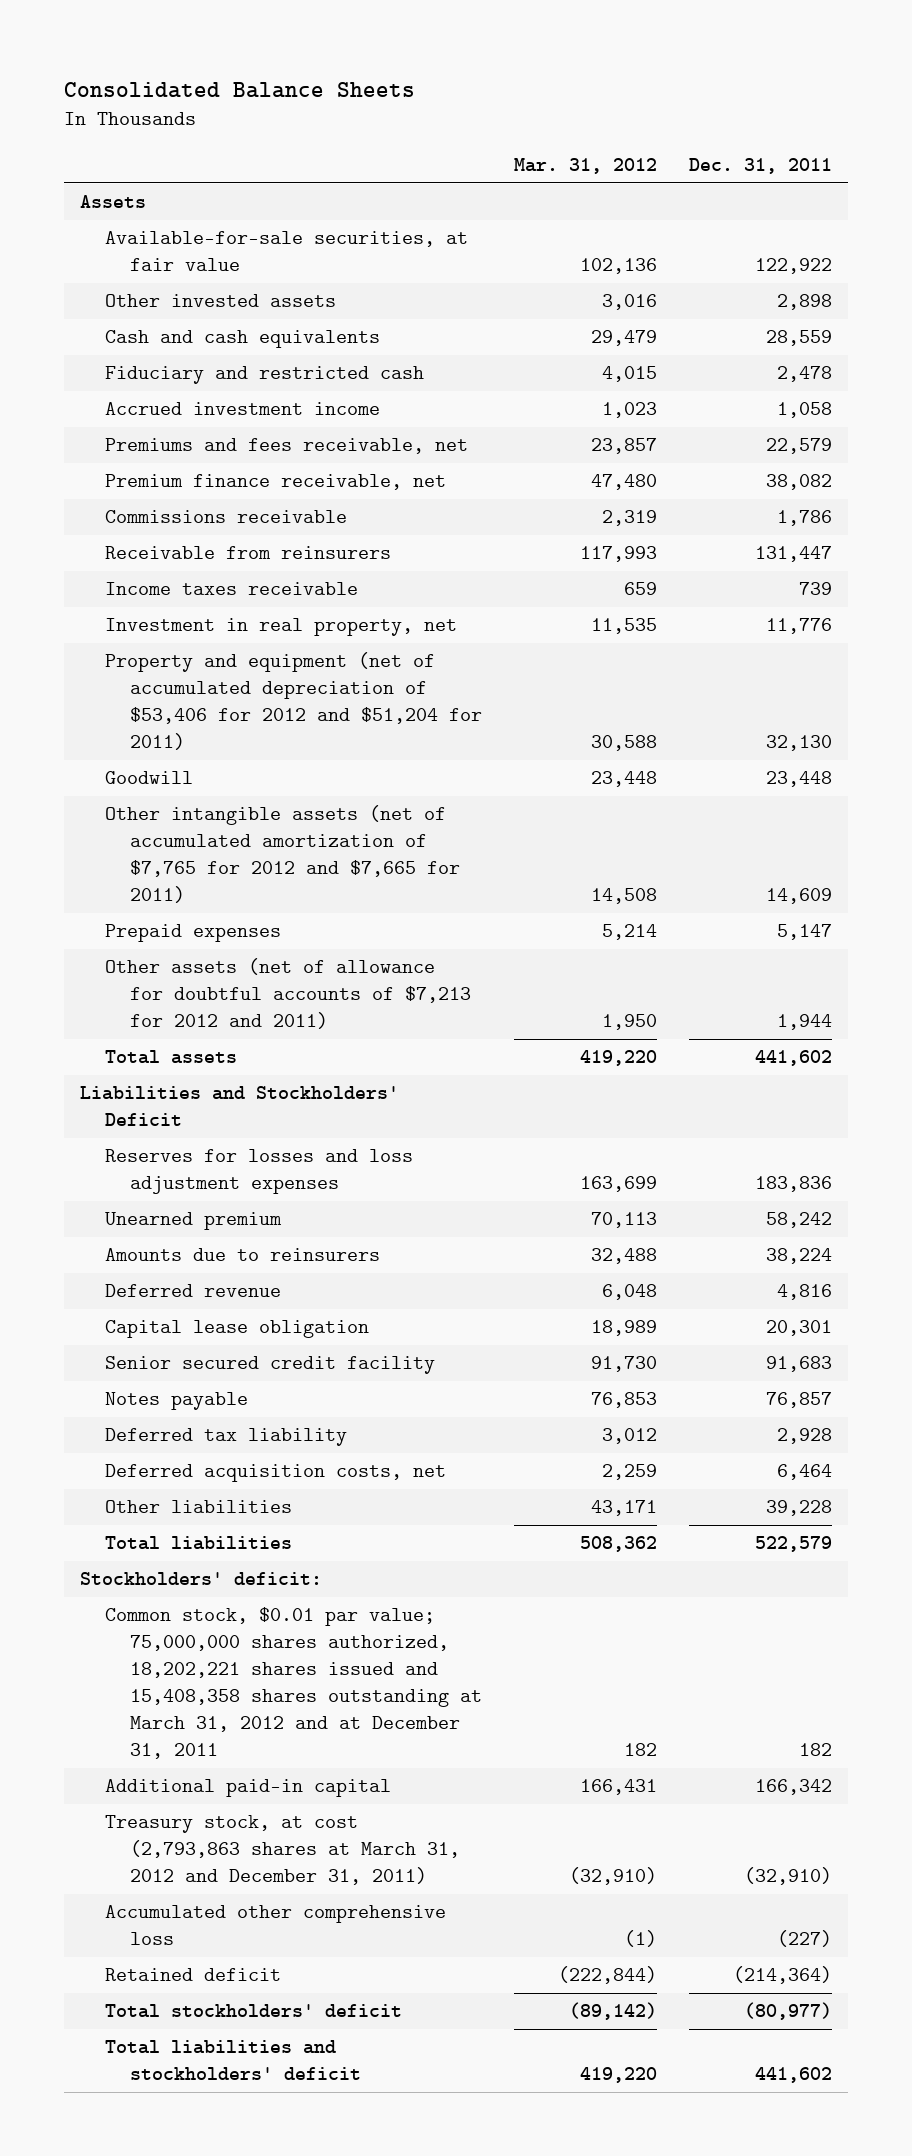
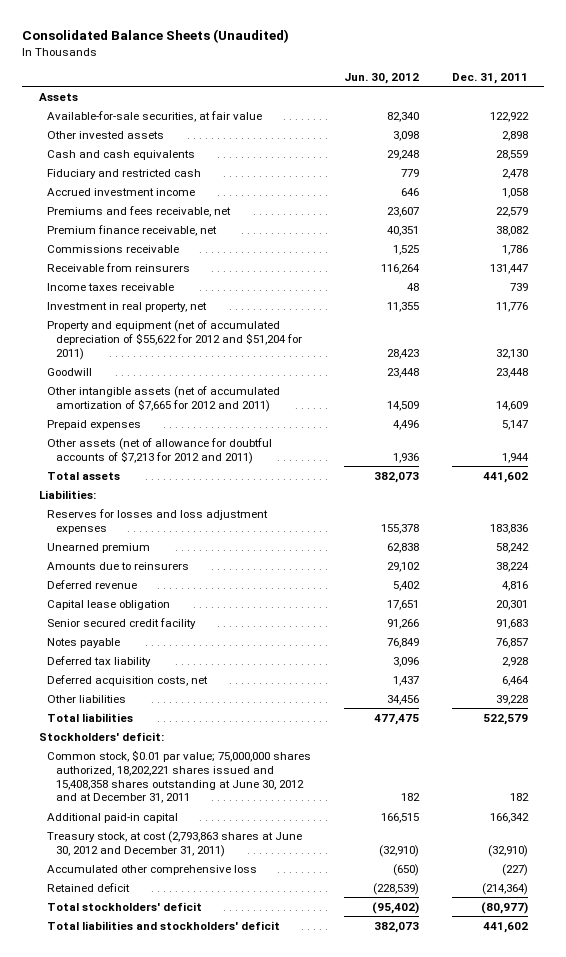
- Consolidated Balance Sheets
+ Consolidated Balance Sheets (Unaudited)
- | Mar. 31, 2012 | Dec. 31, 2011
+ | Jun. 30, 2012 | Dec. 31, 2011
- Property and equipment (net of accumulated depreciation of $53,406 for 2012 and $51,204 for 2011) | 30,588 | 32,130
+ Property and equipment (net of accumulated depreciation of $55,622 for 2012 and $51,204 for 2011) | 28,423 | 32,130
- Other intangible assets (net of accumulated amortization of $7,765 for 2012 and $7,665 for 2011) | 14,508 | 14,609
+ Other intangible assets (net of accumulated amortization of $7,665 for 2012 and 2011) | 14,509 | 14,609
- Liabilities and Stockholders' Deficit
+ Liabilities:
- Common stock, $0.01 par value; 75,000,000 shares authorized, 18,202,221 shares issued and 15,408,358 shares outstanding at March 31, 2012 and at December 31, 2011 | 182 | 182
+ Common stock, $0.01 par value; 75,000,000 shares authorized, 18,202,221 shares issued and 15,408,358 shares outstanding at June 30, 2012 and at December 31, 2011 | 182 | 182
- Treasury stock, at cost (2,793,863 shares at March 31, 2012 and December 31, 2011) | (32,910) | (32,910)
+ Treasury stock, at cost (2,793,863 shares at June 30, 2012 and December 31, 2011) | (32,910) | (32,910)

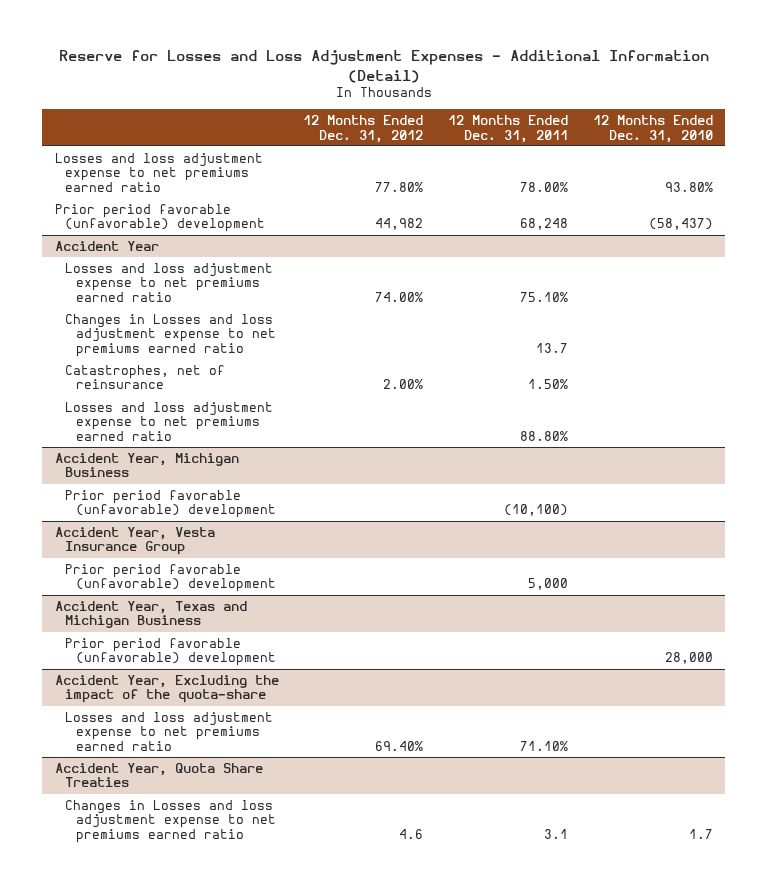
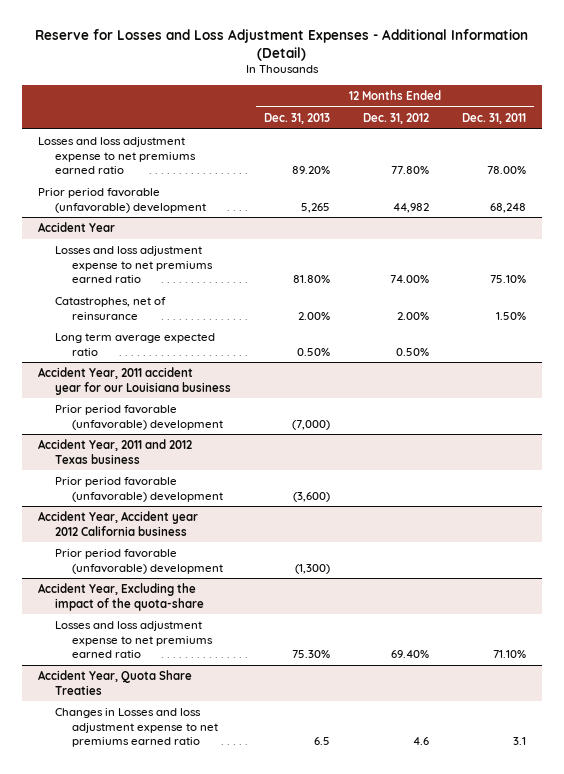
- | 12 Months Ended Dec. 31, 2012 | 12 Months Ended Dec. 31, 2011 | 12 Months Ended Dec. 31, 2010
+ | 12 Months Ended Dec. 31, 2013 | 12 Months Ended Dec. 31, 2012 | 12 Months Ended Dec. 31, 2011
@ Accident Year
- Changes in Losses and loss adjustment expense to net premiums earned ratio | | 13.7 |
- Losses and loss adjustment expense to net premiums earned ratio | | 88.80% |
- Accident Year, Michigan Business
- Prior period favorable (unfavorable) development | | (10,100) |
- Accident Year, Vesta Insurance Group
- Prior period favorable (unfavorable) development | | 5,000 |
- Accident Year, Texas and Michigan Business
@ Accident Year
+ Long term average expected ratio | 0.50% | 0.50% |
+ Accident Year, 2011 accident year for our Louisiana business
+ Accident Year, 2011 and 2012 Texas business
+ Prior period favorable (unfavorable) development | (3,600) | |
+ Accident Year, Accident year 2012 California business
+ Prior period favorable (unfavorable) development | (1,300) | |

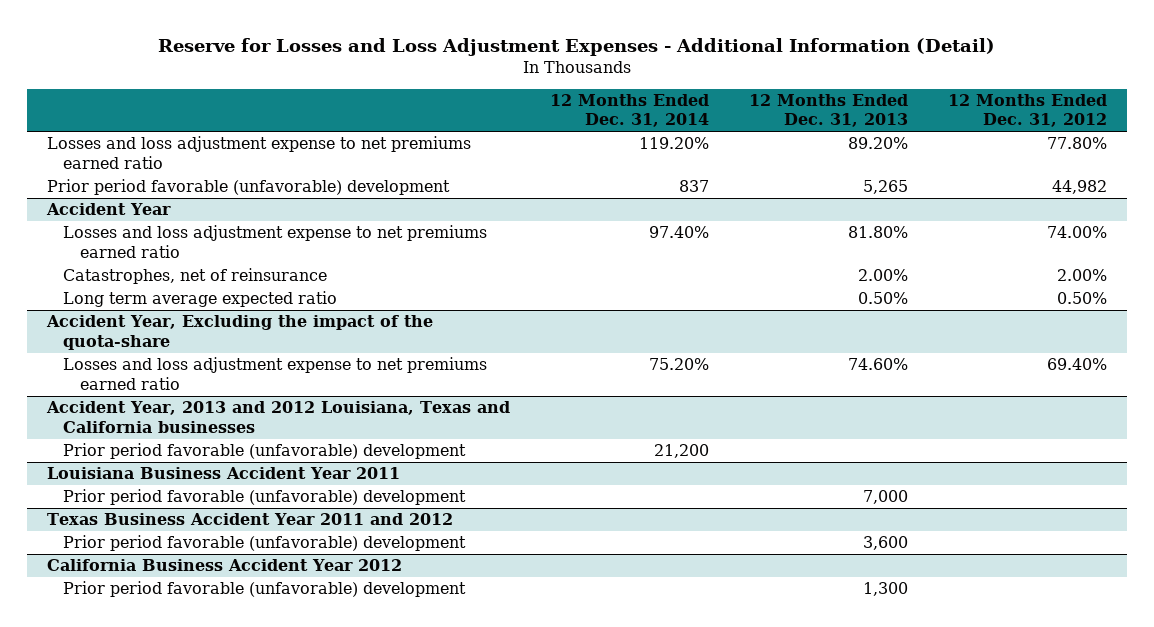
- | 12 Months Ended Dec. 31, 2013 | 12 Months Ended Dec. 31, 2012 | 12 Months Ended Dec. 31, 2011
+ | 12 Months Ended Dec. 31, 2014 | 12 Months Ended Dec. 31, 2013 | 12 Months Ended Dec. 31, 2012
- Accident Year, 2011 accident year for our Louisiana business
- Prior period favorable (unfavorable) development | (7,000) | |
- Accident Year, 2011 and 2012 Texas business
- Prior period favorable (unfavorable) development | (3,600) | |
- Accident Year, Accident year 2012 California business
- Prior period favorable (unfavorable) development | (1,300) | |
@ Accident Year, Excluding the impact of the quota-share
- Losses and loss adjustment expense to net premiums earned ratio | 75.30% | 69.40% | 71.10%
- Accident Year, Quota Share Treaties
- Changes in Losses and loss adjustment expense to net premiums earned ratio | 6.5 | 4.6 | 3.1
@ Accident Year, Excluding the impact of the quota-share
+ Losses and loss adjustment expense to net premiums earned ratio | 75.20% | 74.60% | 69.40%
+ Accident Year, 2013 and 2012 Louisiana, Texas and California businesses
+ Prior period favorable (unfavorable) development | 21,200 | |
+ Louisiana Business Accident Year 2011
+ Prior period favorable (unfavorable) development | | 7,000 |
+ Texas Business Accident Year 2011 and 2012
+ Prior period favorable (unfavorable) development | | 3,600 |
+ California Business Accident Year 2012
+ Prior period favorable (unfavorable) development | | 1,300 |

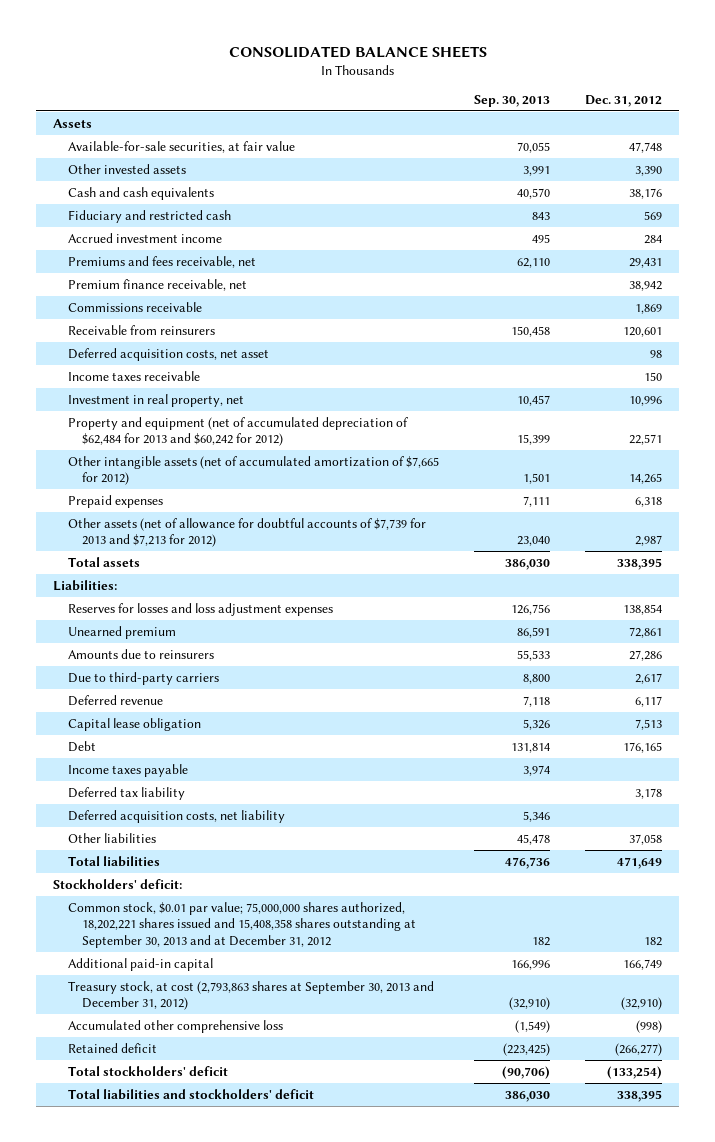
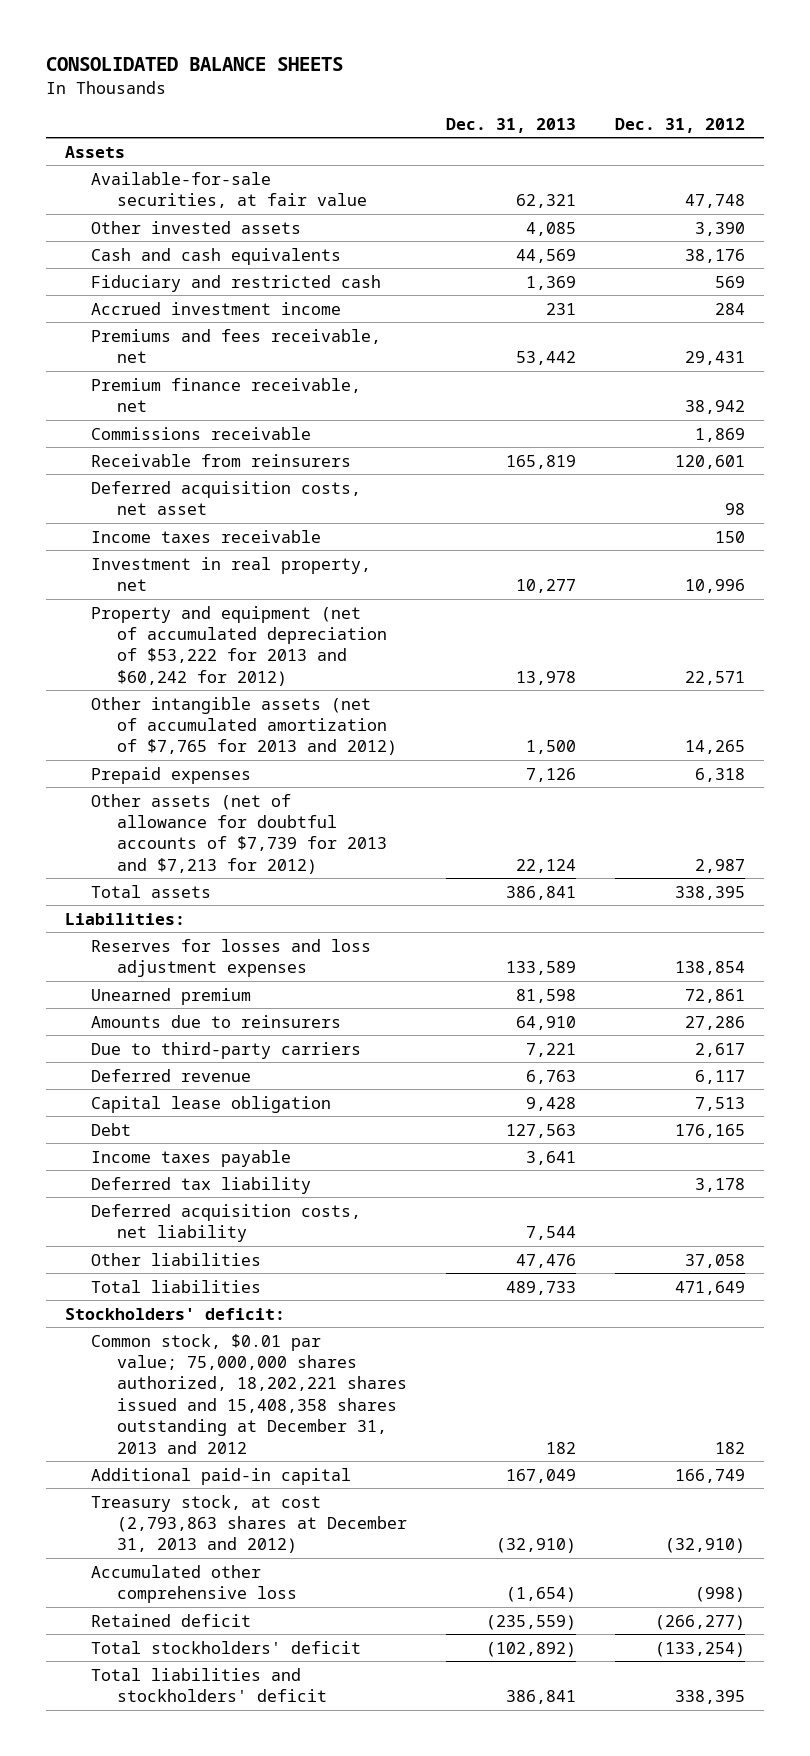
- | Sep. 30, 2013 | Dec. 31, 2012
+ | Dec. 31, 2013 | Dec. 31, 2012
- Property and equipment (net of accumulated depreciation of $62,484 for 2013 and $60,242 for 2012) | 15,399 | 22,571
- Other intangible assets (net of accumulated amortization of $7,665 for 2012) | 1,501 | 14,265
+ Property and equipment (net of accumulated depreciation of $53,222 for 2013 and $60,242 for 2012) | 13,978 | 22,571
+ Other intangible assets (net of accumulated amortization of $7,765 for 2013 and 2012) | 1,500 | 14,265
- Common stock, $0.01 par value; 75,000,000 shares authorized, 18,202,221 shares issued and 15,408,358 shares outstanding at September 30, 2013 and at December 31, 2012 | 182 | 182
+ Common stock, $0.01 par value; 75,000,000 shares authorized, 18,202,221 shares issued and 15,408,358 shares outstanding at December 31, 2013 and 2012 | 182 | 182
- Treasury stock, at cost (2,793,863 shares at September 30, 2013 and December 31, 2012) | (32,910) | (32,910)
+ Treasury stock, at cost (2,793,863 shares at December 31, 2013 and 2012) | (32,910) | (32,910)

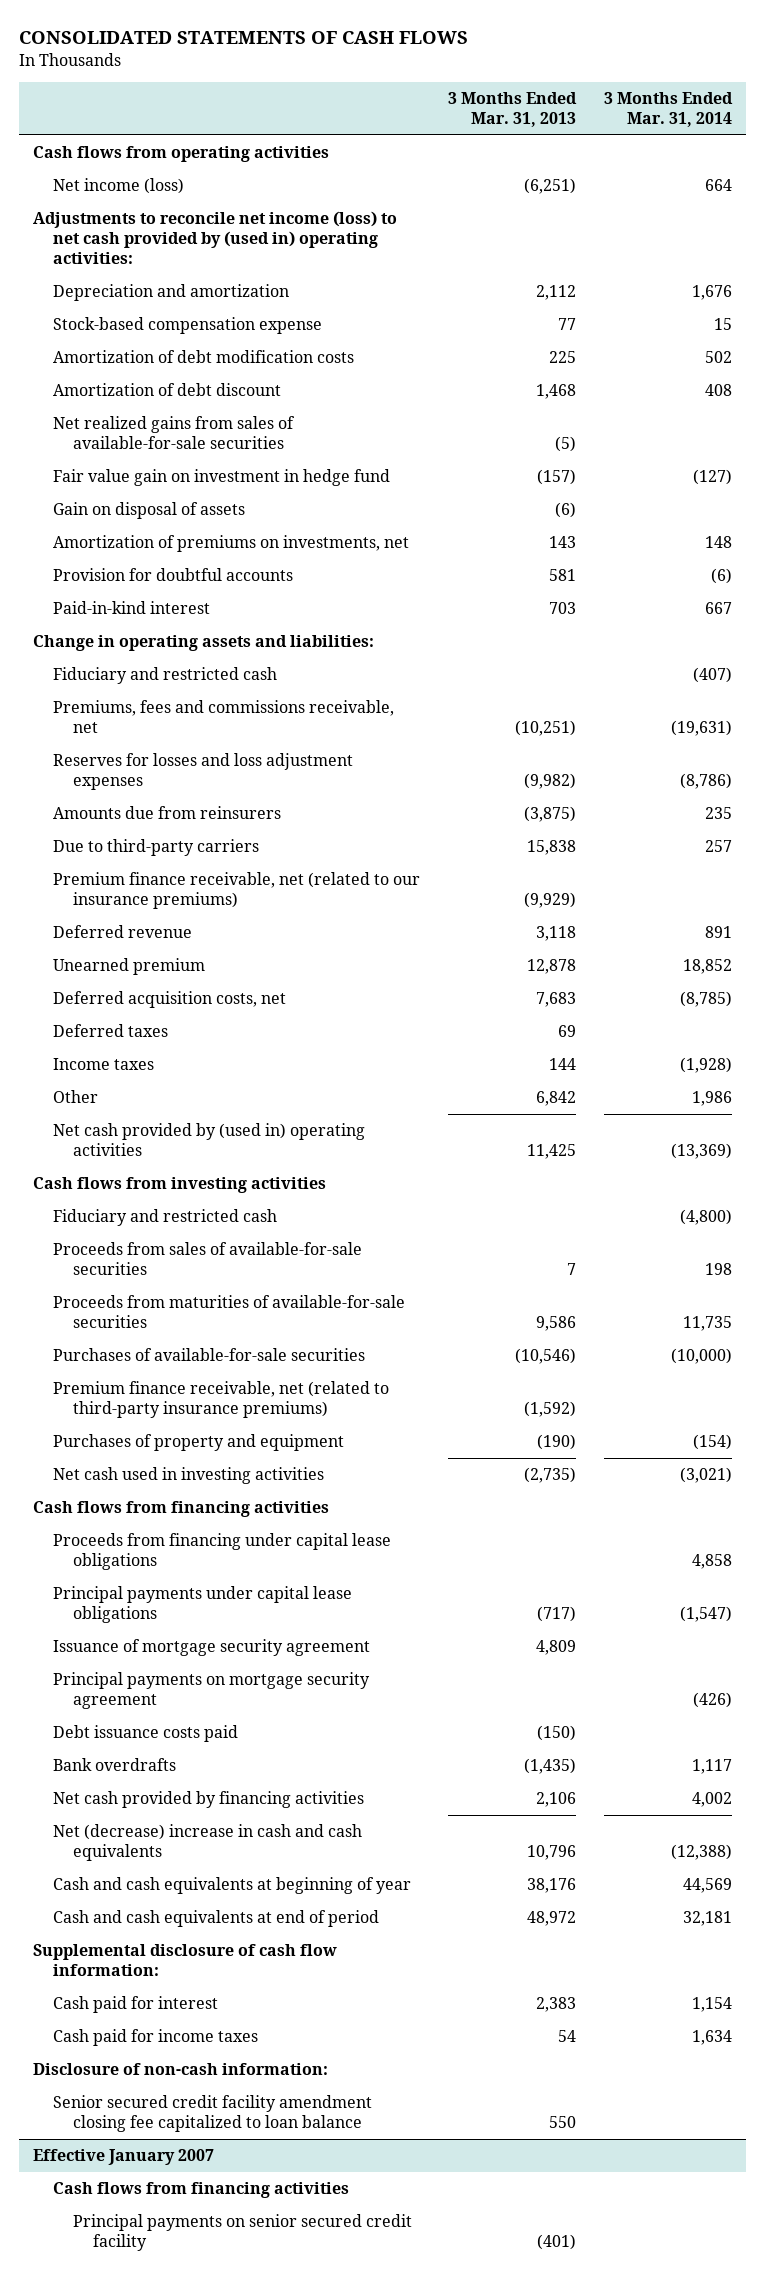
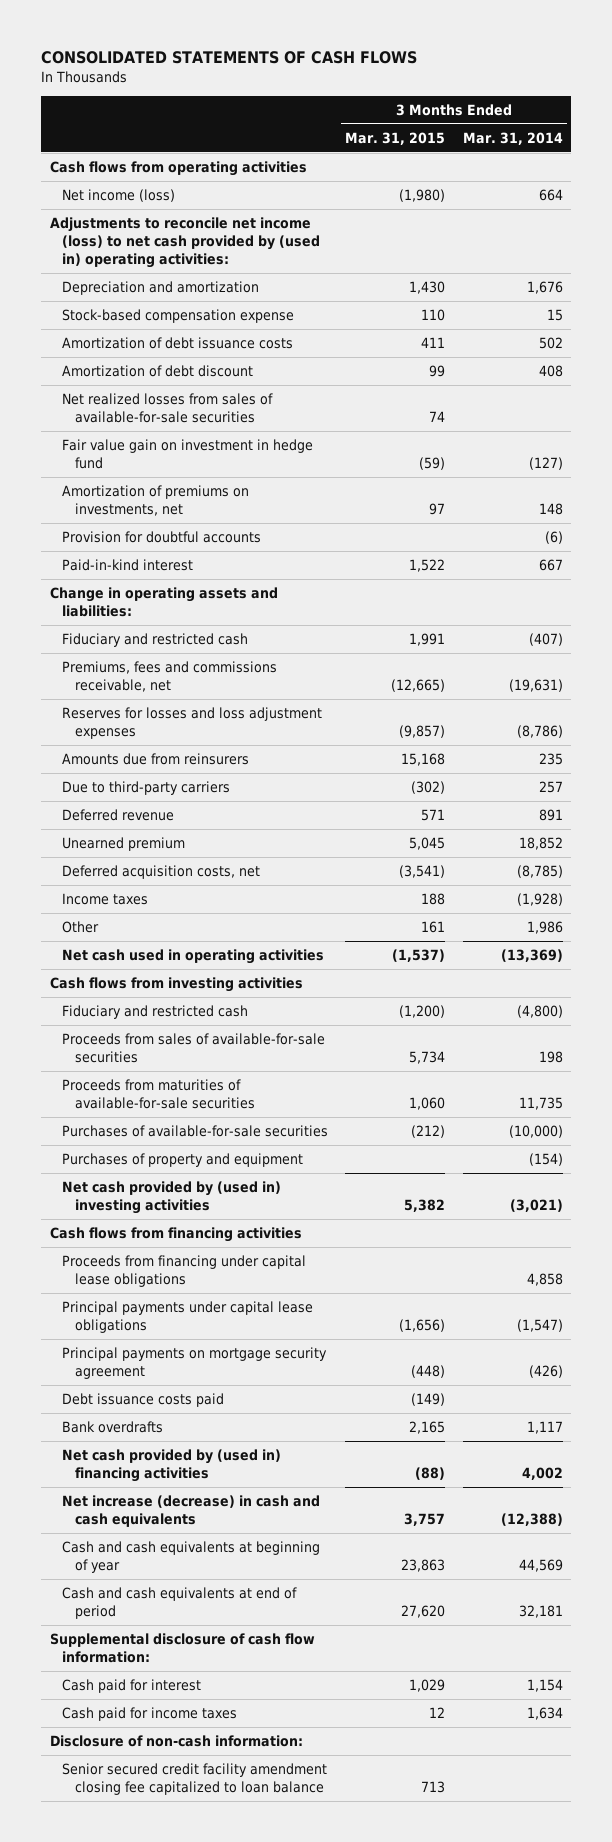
- | 3 Months Ended Mar. 31, 2013 | 3 Months Ended Mar. 31, 2014
+ | 3 Months Ended Mar. 31, 2015 | 3 Months Ended Mar. 31, 2014
- Amortization of debt modification costs | 225 | 502
+ Amortization of debt issuance costs | 411 | 502
- Net realized gains from sales of available-for-sale securities | (5) |
+ Net realized losses from sales of available-for-sale securities | 74 |
- Gain on disposal of assets | (6) |
- Premium finance receivable, net (related to our insurance premiums) | (9,929) |
- Deferred taxes | 69 |
- Net cash provided by (used in) operating activities | 11,425 | (13,369)
+ Net cash used in operating activities | (1,537) | (13,369)
- Premium finance receivable, net (related to third-party insurance premiums) | (1,592) |
- Net cash used in investing activities | (2,735) | (3,021)
+ Net cash provided by (used in) investing activities | 5,382 | (3,021)
- Issuance of mortgage security agreement | 4,809 |
- Net cash provided by financing activities | 2,106 | 4,002
- Net (decrease) increase in cash and cash equivalents | 10,796 | (12,388)
+ Net cash provided by (used in) financing activities | (88) | 4,002
+ Net increase (decrease) in cash and cash equivalents | 3,757 | (12,388)
- Effective January 2007
- Cash flows from financing activities
- Principal payments on senior secured credit facility | (401) |

